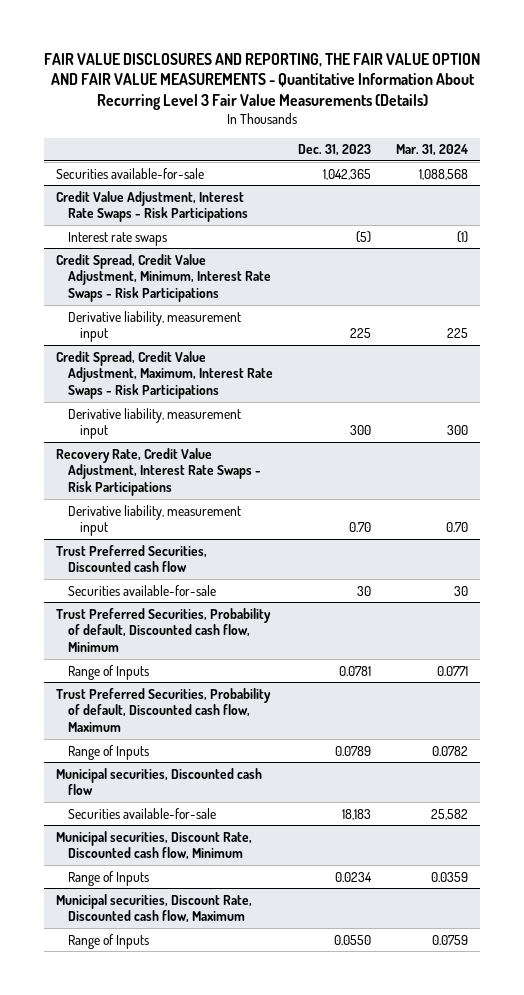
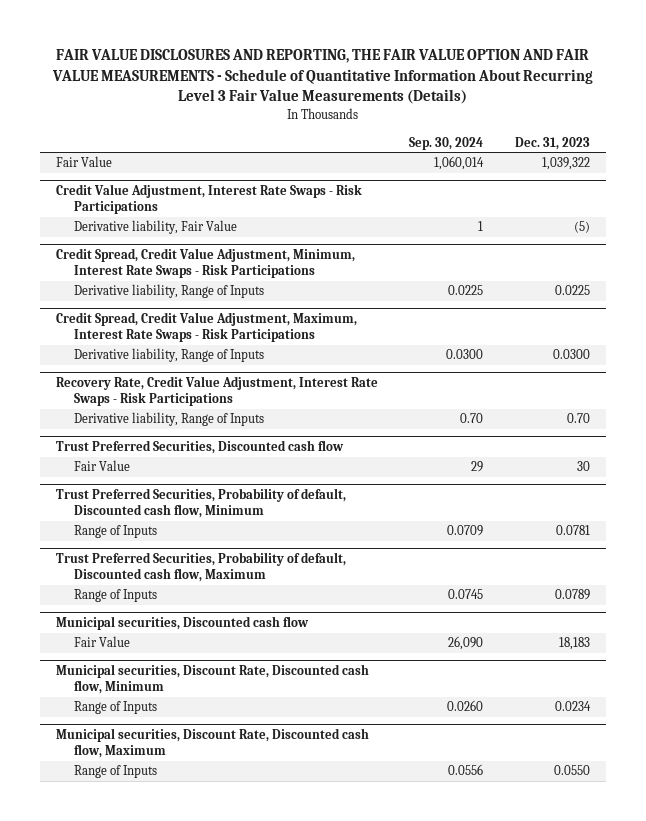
- FAIR VALUE DISCLOSURES AND REPORTING, THE FAIR VALUE OPTION AND FAIR VALUE MEASUREMENTS - Quantitative Information About Recurring Level 3 Fair Value Measurements (Details)
+ FAIR VALUE DISCLOSURES AND REPORTING, THE FAIR VALUE OPTION AND FAIR VALUE MEASUREMENTS - Schedule of Quantitative Information About Recurring Level 3 Fair Value Measurements (Details)
- | Dec. 31, 2023 | Mar. 31, 2024
+ | Sep. 30, 2024 | Dec. 31, 2023
- Securities available-for-sale | 1,042,365 | 1,088,568
+ Fair Value | 1,060,014 | 1,039,322
@ Credit Value Adjustment, Interest Rate Swaps - Risk Participations
- Interest rate swaps | (5) | (1)
+ Derivative liability, Fair Value | 1 | (5)
@ Credit Spread, Credit Value Adjustment, Minimum, Interest Rate Swaps - Risk Participations
- Derivative liability, measurement input | 225 | 225
+ Derivative liability, Range of Inputs | 0.0225 | 0.0225
@ Credit Spread, Credit Value Adjustment, Maximum, Interest Rate Swaps - Risk Participations
- Derivative liability, measurement input | 300 | 300
+ Derivative liability, Range of Inputs | 0.0300 | 0.0300
@ Recovery Rate, Credit Value Adjustment, Interest Rate Swaps - Risk Participations
- Derivative liability, measurement input | 0.70 | 0.70
+ Derivative liability, Range of Inputs | 0.70 | 0.70
@ Trust Preferred Securities, Discounted cash flow
- Securities available-for-sale | 30 | 30
+ Fair Value | 29 | 30
@ Municipal securities, Discounted cash flow
- Securities available-for-sale | 18,183 | 25,582
+ Fair Value | 26,090 | 18,183

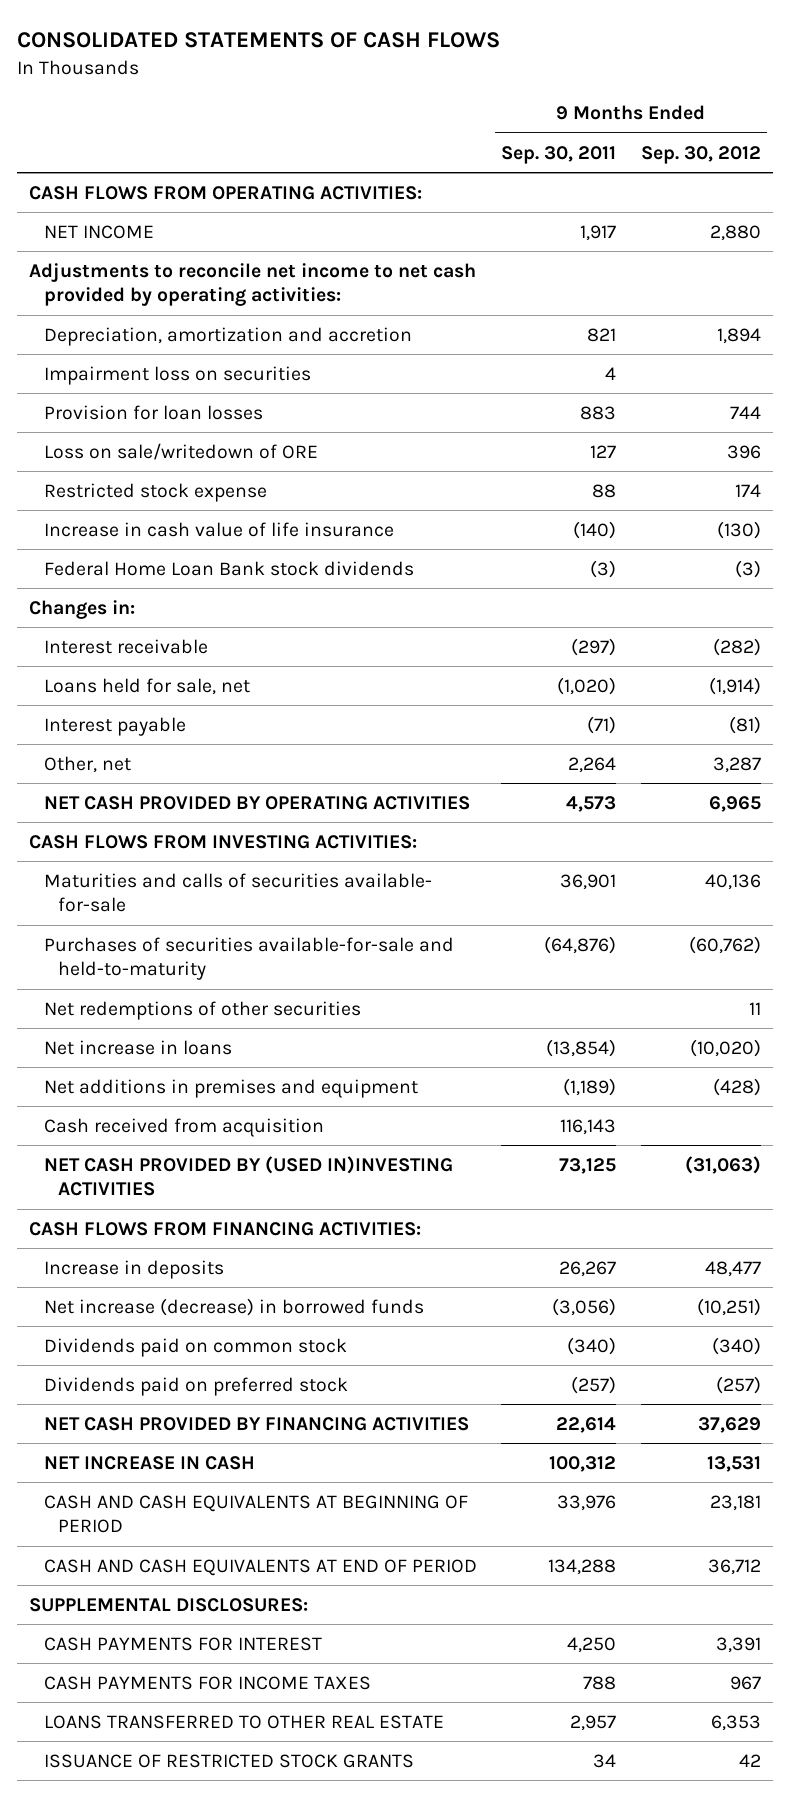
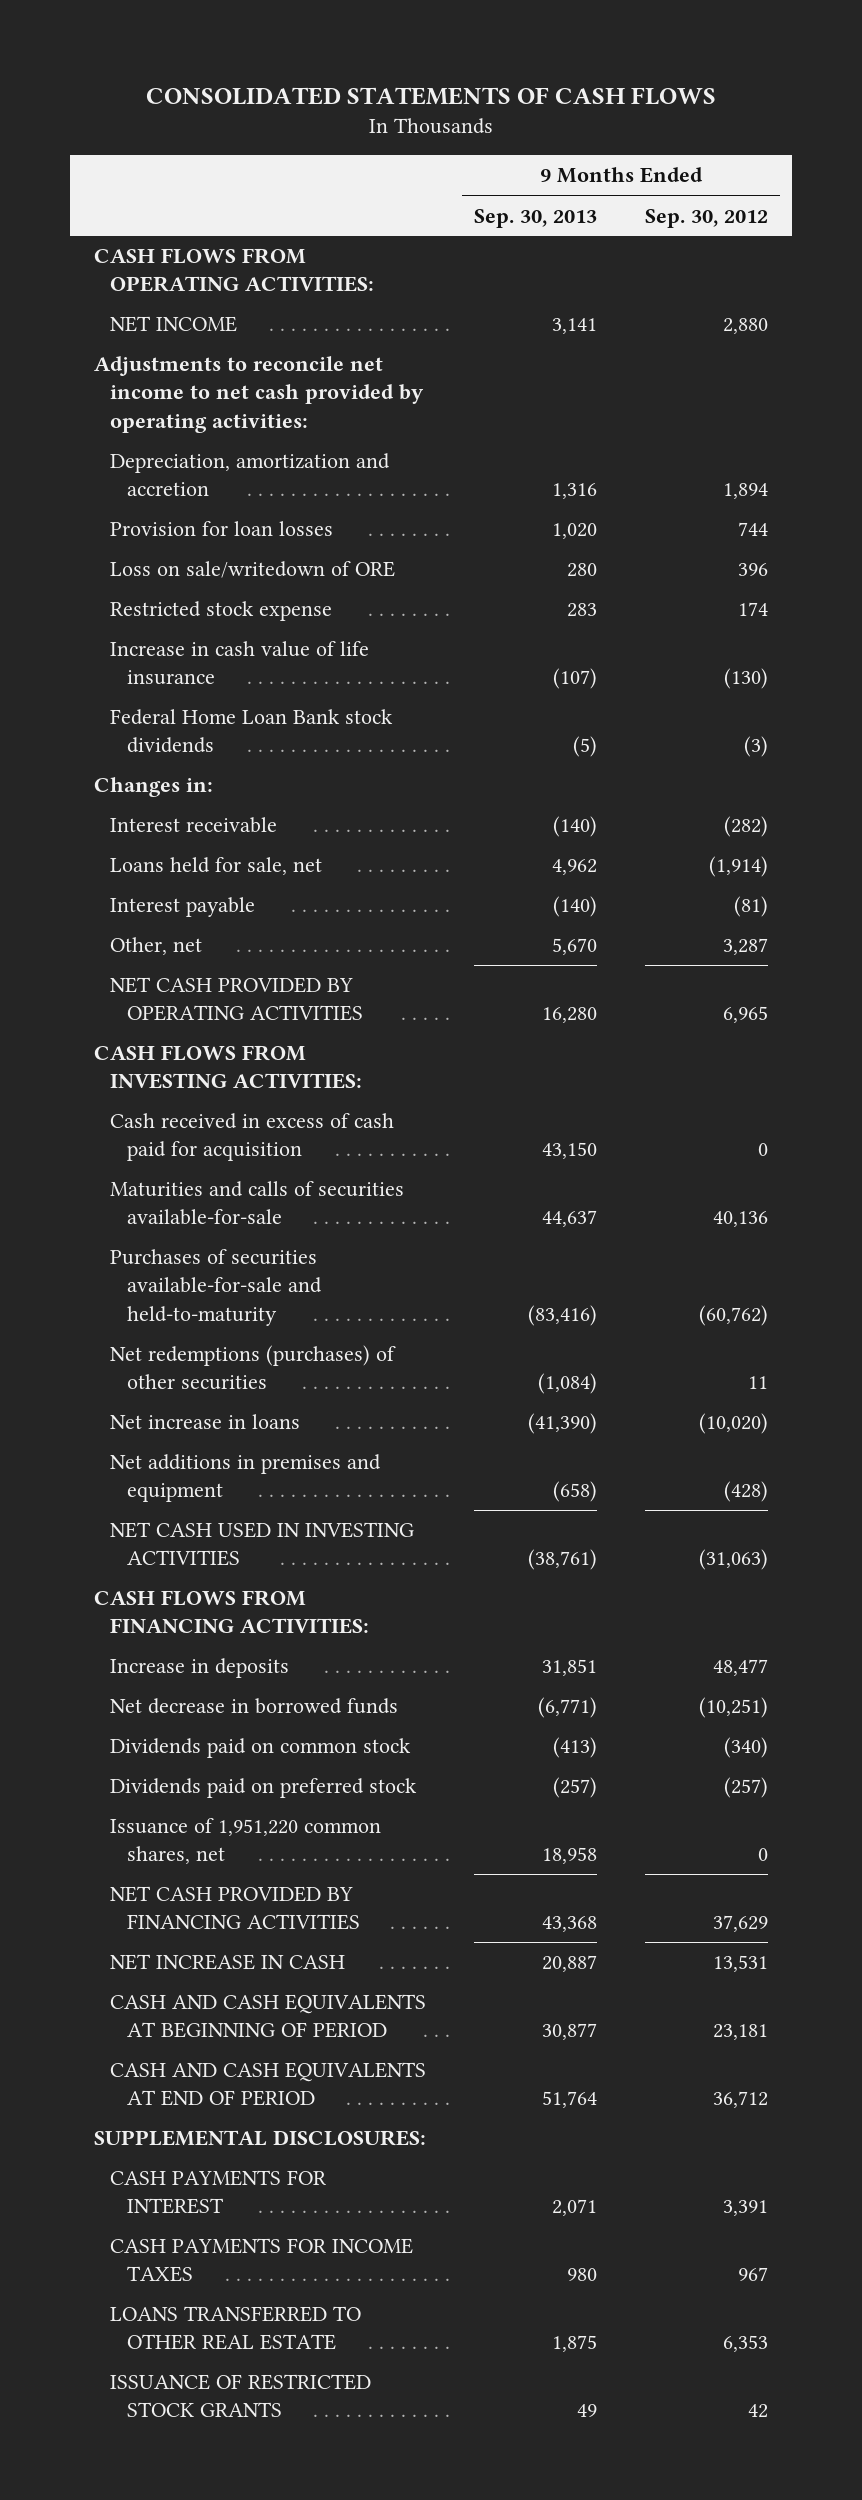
- | 9 Months Ended Sep. 30, 2011 | 9 Months Ended Sep. 30, 2012
+ | 9 Months Ended Sep. 30, 2013 | 9 Months Ended Sep. 30, 2012
- Impairment loss on securities | 4 |
- Maturities and calls of securities available- for-sale | 36,901 | 40,136
+ Cash received in excess of cash paid for acquisition | 43,150 | 0
+ Maturities and calls of securities available-for-sale | 44,637 | 40,136
- Net redemptions of other securities | | 11
+ Net redemptions (purchases) of other securities | (1,084) | 11
- Cash received from acquisition | 116,143 |
- NET CASH PROVIDED BY (USED IN)INVESTING ACTIVITIES | 73,125 | (31,063)
+ NET CASH USED IN INVESTING ACTIVITIES | (38,761) | (31,063)
- Net increase (decrease) in borrowed funds | (3,056) | (10,251)
+ Net decrease in borrowed funds | (6,771) | (10,251)
+ Issuance of 1,951,220 common shares, net | 18,958 | 0

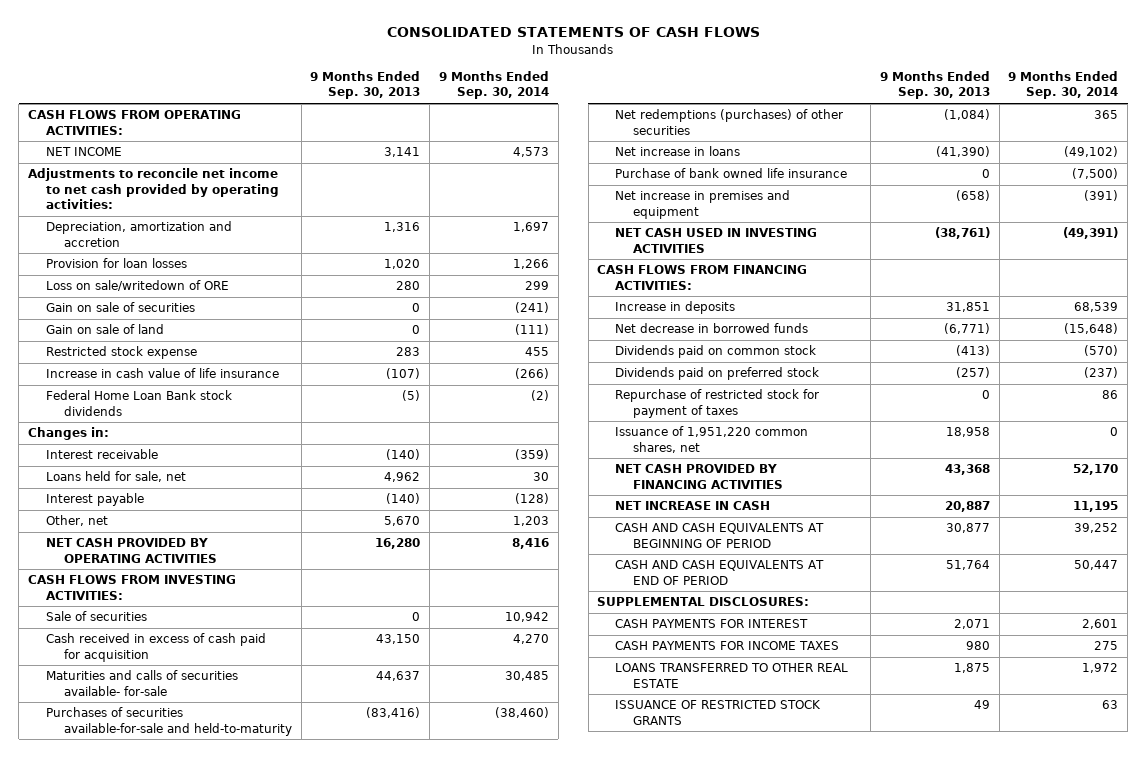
- | 9 Months Ended Sep. 30, 2013 | 9 Months Ended Sep. 30, 2012
+ | 9 Months Ended Sep. 30, 2013 | 9 Months Ended Sep. 30, 2014
+ Gain on sale of securities | 0 | (241)
+ Gain on sale of land | 0 | (111)
+ Sale of securities | 0 | 10,942
- Maturities and calls of securities available-for-sale | 44,637 | 40,136
+ Maturities and calls of securities available- for-sale | 44,637 | 30,485
- Net additions in premises and equipment | (658) | (428)
+ Purchase of bank owned life insurance | 0 | (7,500)
+ Net increase in premises and equipment | (658) | (391)
+ Repurchase of restricted stock for payment of taxes | 0 | 86

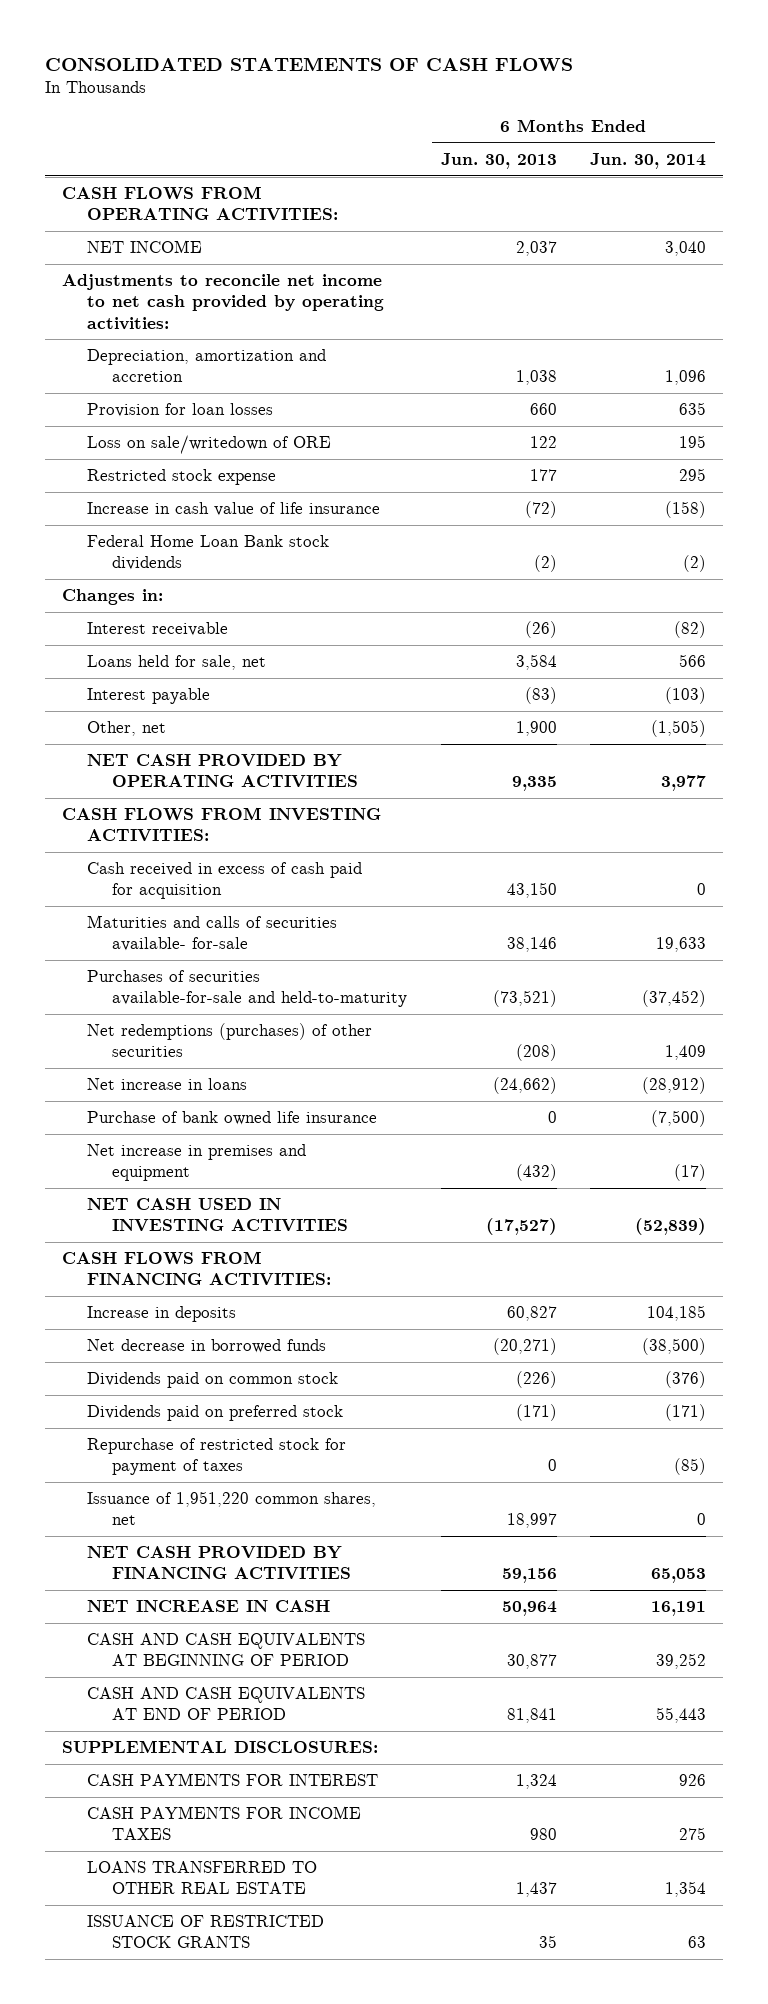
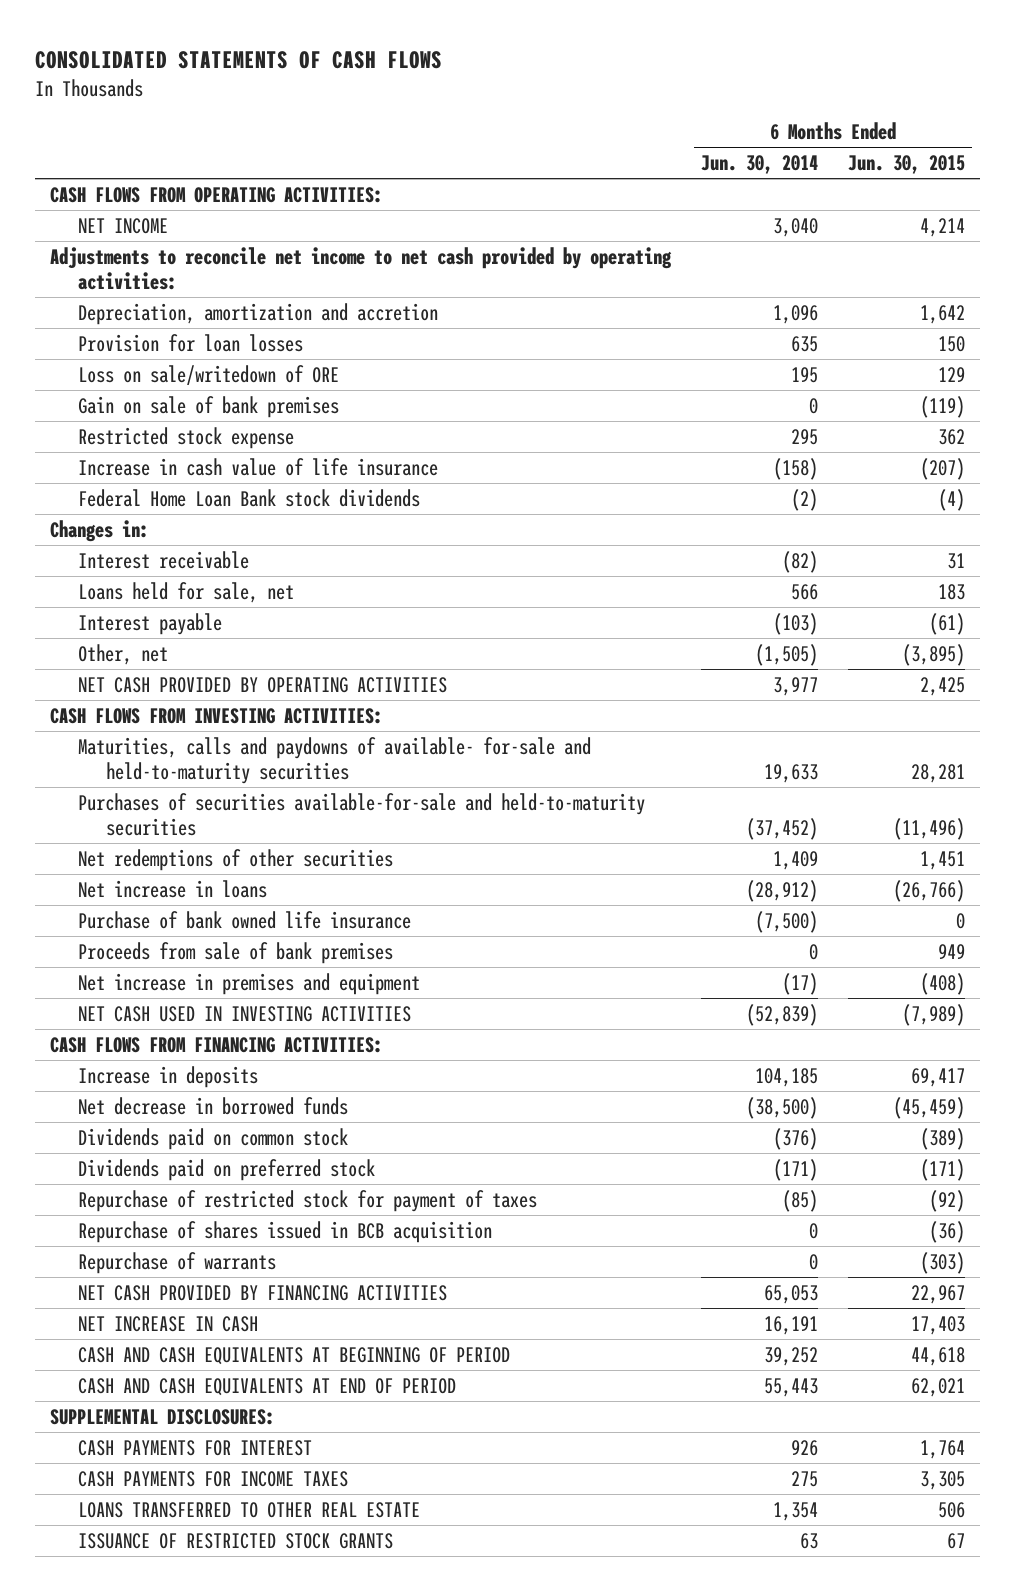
- | 6 Months Ended Jun. 30, 2013 | 6 Months Ended Jun. 30, 2014
+ | 6 Months Ended Jun. 30, 2014 | 6 Months Ended Jun. 30, 2015
+ Gain on sale of bank premises | 0 | (119)
- Cash received in excess of cash paid for acquisition | 43,150 | 0
- Maturities and calls of securities available- for-sale | 38,146 | 19,633
- Purchases of securities available-for-sale and held-to-maturity | (73,521) | (37,452)
- Net redemptions (purchases) of other securities | (208) | 1,409
+ Maturities, calls and paydowns of available- for-sale and held-to-maturity securities | 19,633 | 28,281
+ Purchases of securities available-for-sale and held-to-maturity securities | (37,452) | (11,496)
+ Net redemptions of other securities | 1,409 | 1,451
+ Proceeds from sale of bank premises | 0 | 949
- Issuance of 1,951,220 common shares, net | 18,997 | 0
+ Repurchase of shares issued in BCB acquisition | 0 | (36)
+ Repurchase of warrants | 0 | (303)

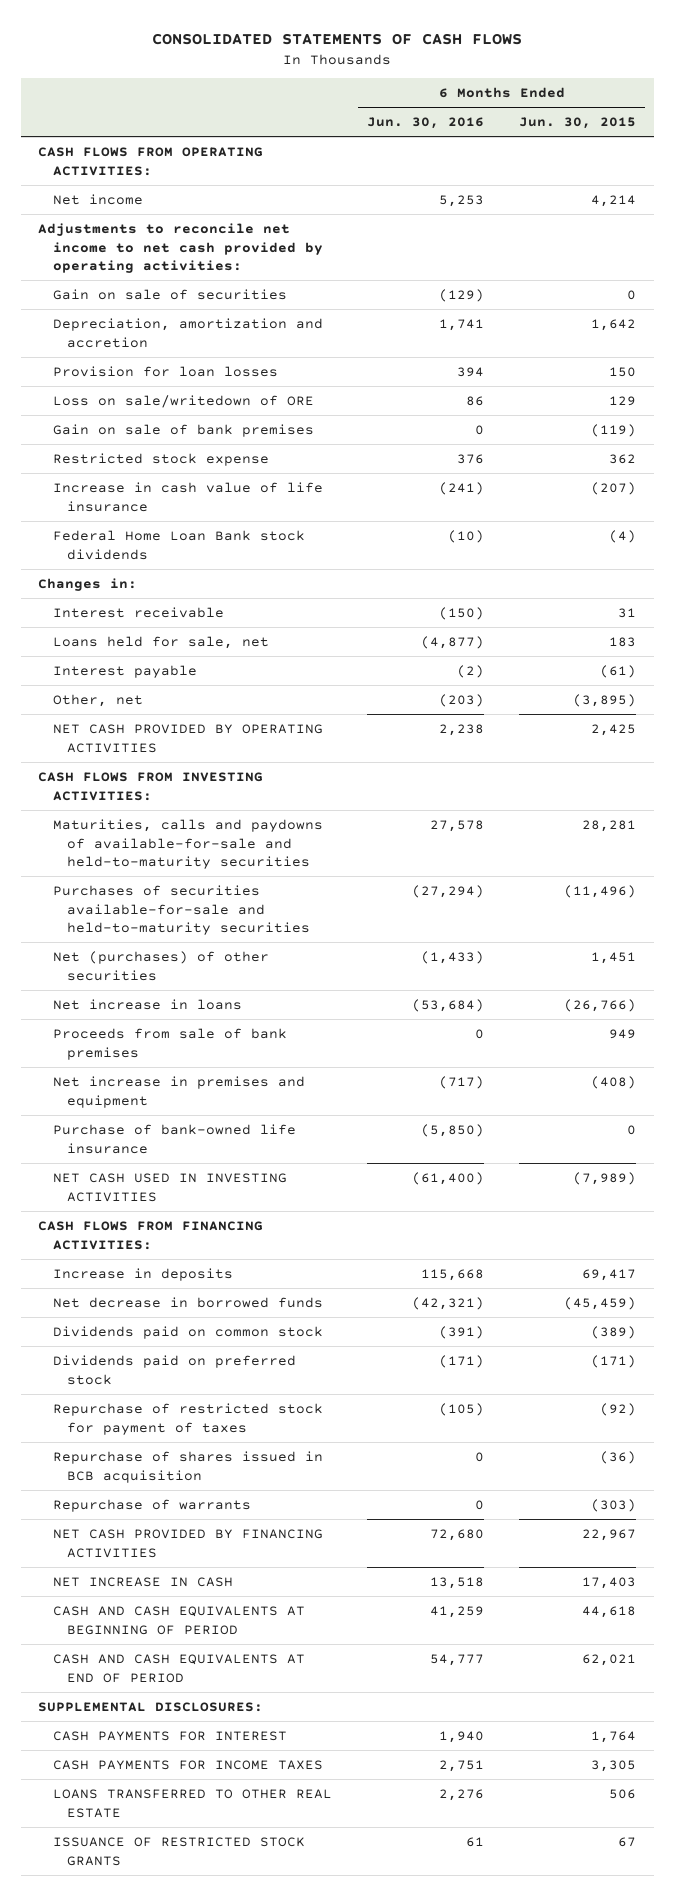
- | 6 Months Ended Jun. 30, 2014 | 6 Months Ended Jun. 30, 2015
+ | 6 Months Ended Jun. 30, 2016 | 6 Months Ended Jun. 30, 2015
- NET INCOME | 3,040 | 4,214
+ Net income | 5,253 | 4,214
+ Gain on sale of securities | (129) | 0
- Maturities, calls and paydowns of available- for-sale and held-to-maturity securities | 19,633 | 28,281
+ Maturities, calls and paydowns of available-for-sale and held-to-maturity securities | 27,578 | 28,281
- Net redemptions of other securities | 1,409 | 1,451
+ Net (purchases) of other securities | (1,433) | 1,451
- Purchase of bank owned life insurance | (7,500) | 0
+ Purchase of bank-owned life insurance | (5,850) | 0

